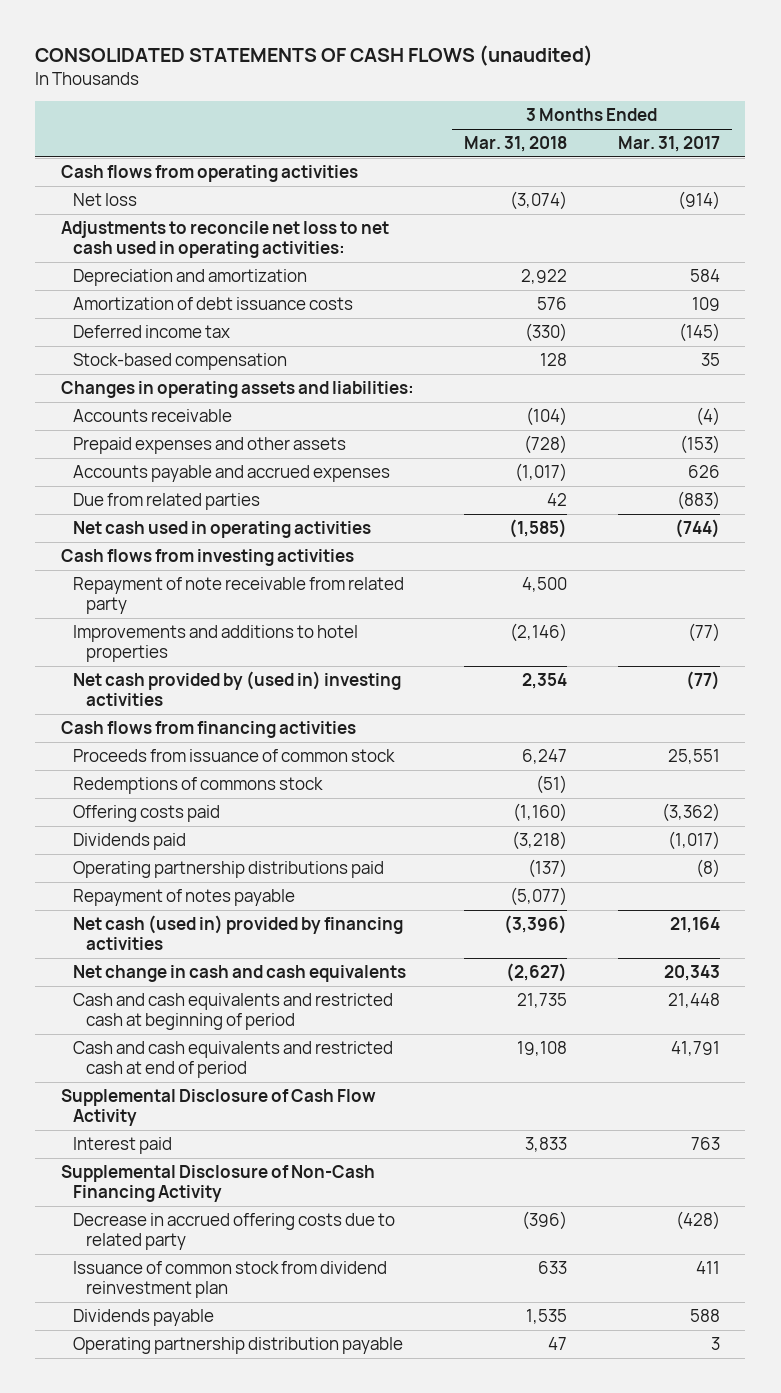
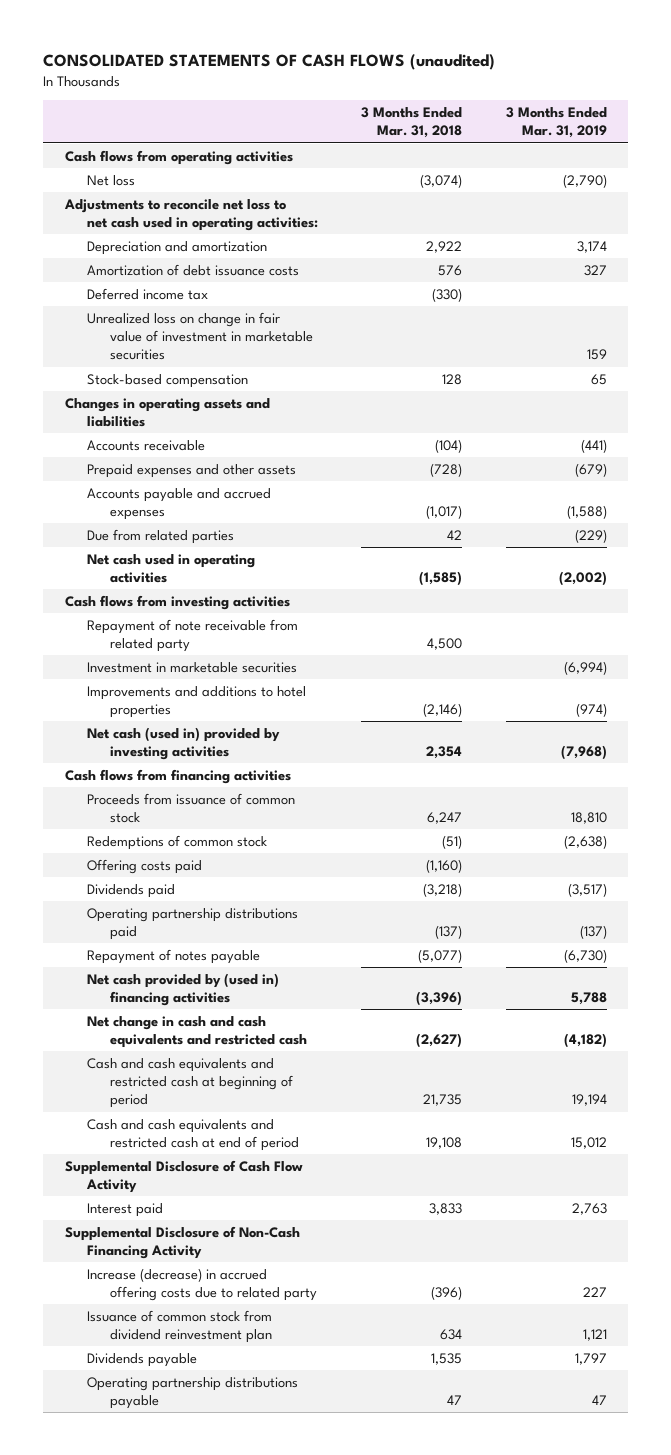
- | 3 Months Ended Mar. 31, 2018 | 3 Months Ended Mar. 31, 2017
+ | 3 Months Ended Mar. 31, 2018 | 3 Months Ended Mar. 31, 2019
+ Unrealized loss on change in fair value of investment in marketable securities | | 159
- Changes in operating assets and liabilities:
+ Changes in operating assets and liabilities
+ Investment in marketable securities | | (6,994)
- Net cash provided by (used in) investing activities | 2,354 | (77)
+ Net cash (used in) provided by investing activities | 2,354 | (7,968)
- Redemptions of commons stock | (51) |
+ Redemptions of common stock | (51) | (2,638)
- Net cash (used in) provided by financing activities | (3,396) | 21,164
- Net change in cash and cash equivalents | (2,627) | 20,343
+ Net cash provided by (used in) financing activities | (3,396) | 5,788
+ Net change in cash and cash equivalents and restricted cash | (2,627) | (4,182)
- Decrease in accrued offering costs due to related party | (396) | (428)
- Issuance of common stock from dividend reinvestment plan | 633 | 411
+ Increase (decrease) in accrued offering costs due to related party | (396) | 227
+ Issuance of common stock from dividend reinvestment plan | 634 | 1,121
- Operating partnership distribution payable | 47 | 3
+ Operating partnership distributions payable | 47 | 47

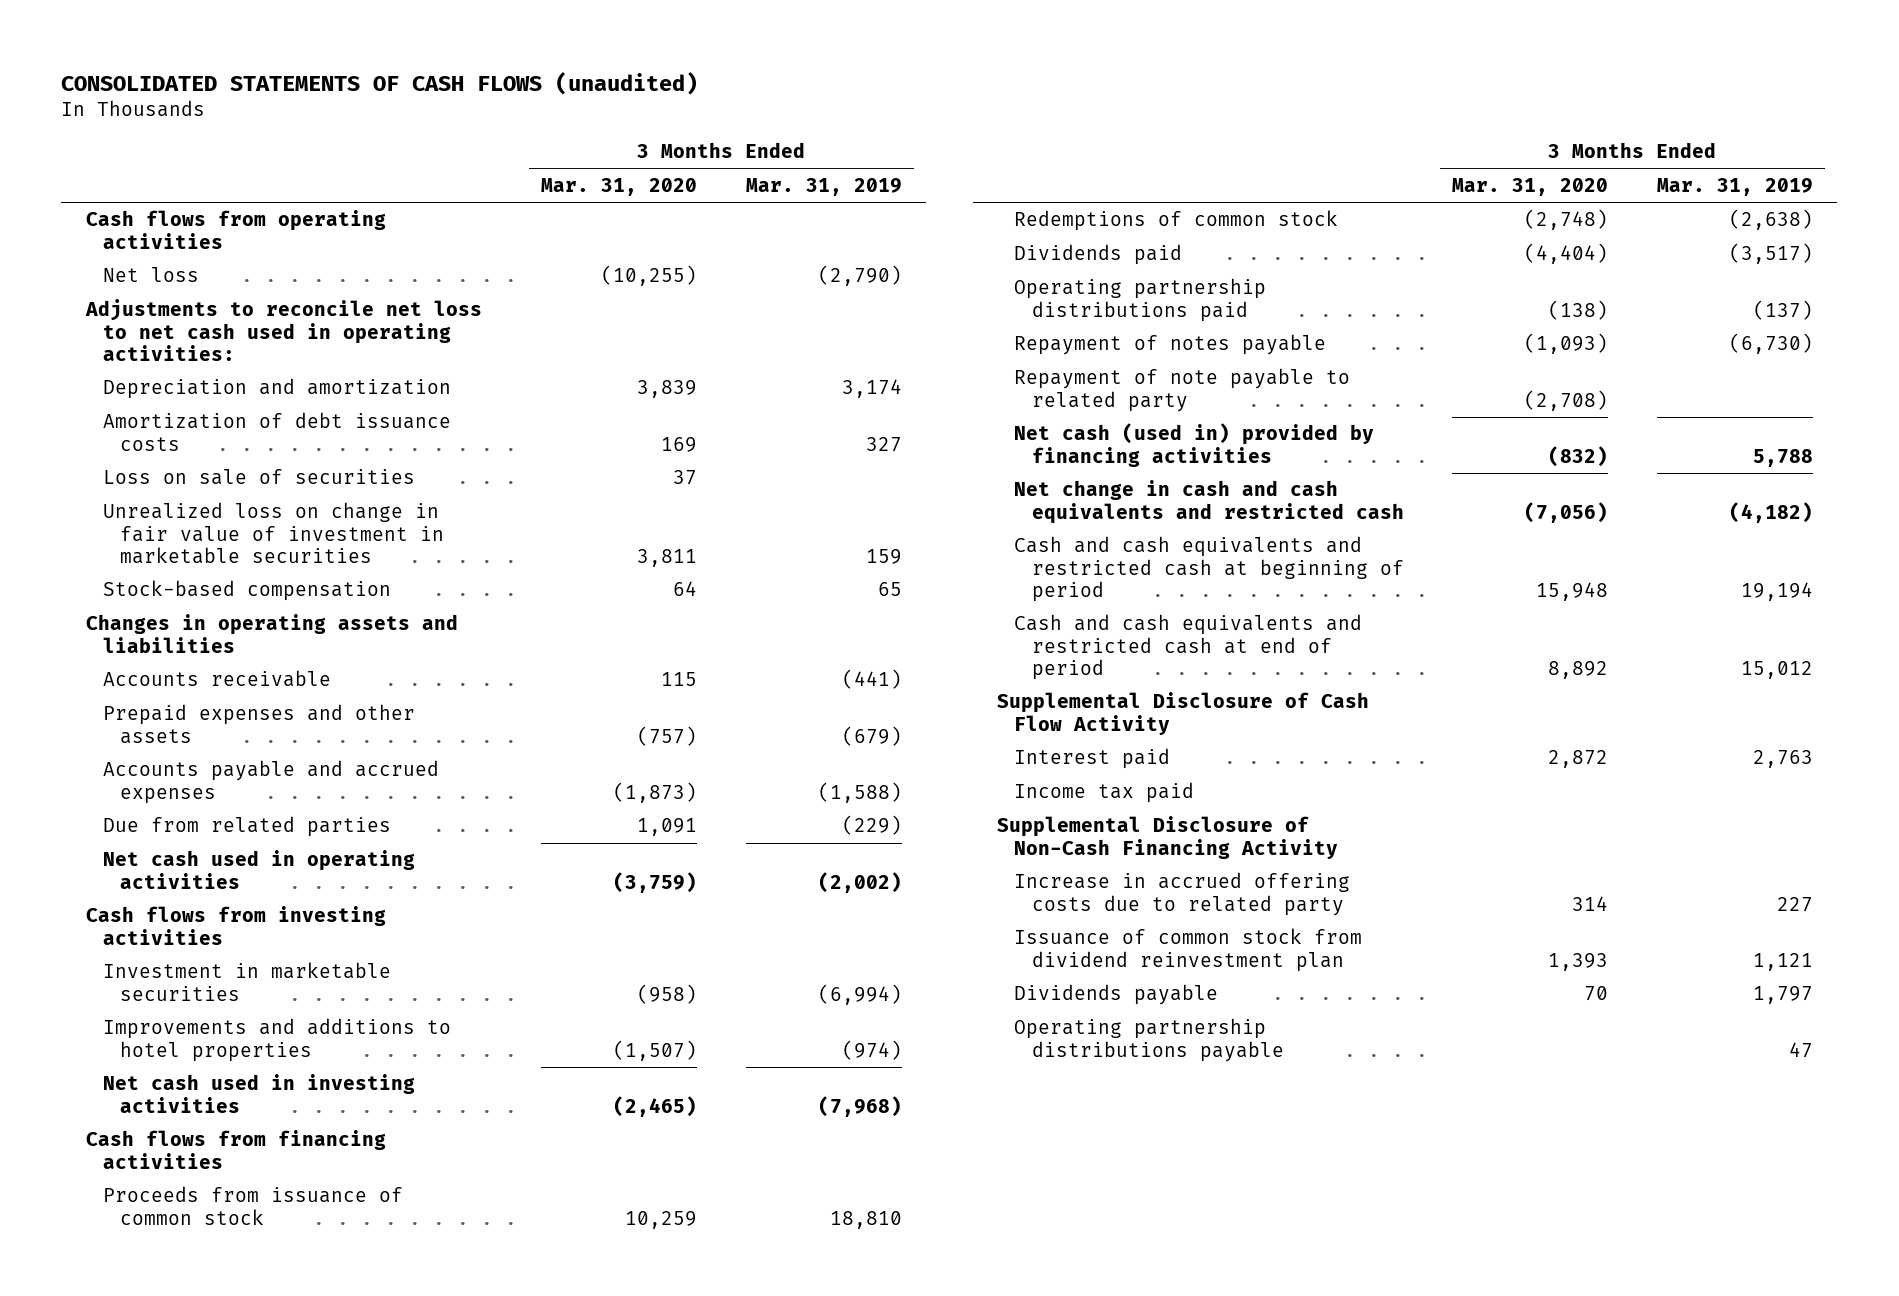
- | 3 Months Ended Mar. 31, 2018 | 3 Months Ended Mar. 31, 2019
+ | 3 Months Ended Mar. 31, 2020 | 3 Months Ended Mar. 31, 2019
- Deferred income tax | (330) |
+ Loss on sale of securities | 37 |
- Repayment of note receivable from related party | 4,500 |
- Net cash (used in) provided by investing activities | 2,354 | (7,968)
+ Net cash used in investing activities | (2,465) | (7,968)
- Offering costs paid | (1,160) |
- Net cash provided by (used in) financing activities | (3,396) | 5,788
+ Repayment of note payable to related party | (2,708) |
+ Net cash (used in) provided by financing activities | (832) | 5,788
+ Income tax paid
- Increase (decrease) in accrued offering costs due to related party | (396) | 227
+ Increase in accrued offering costs due to related party | 314 | 227

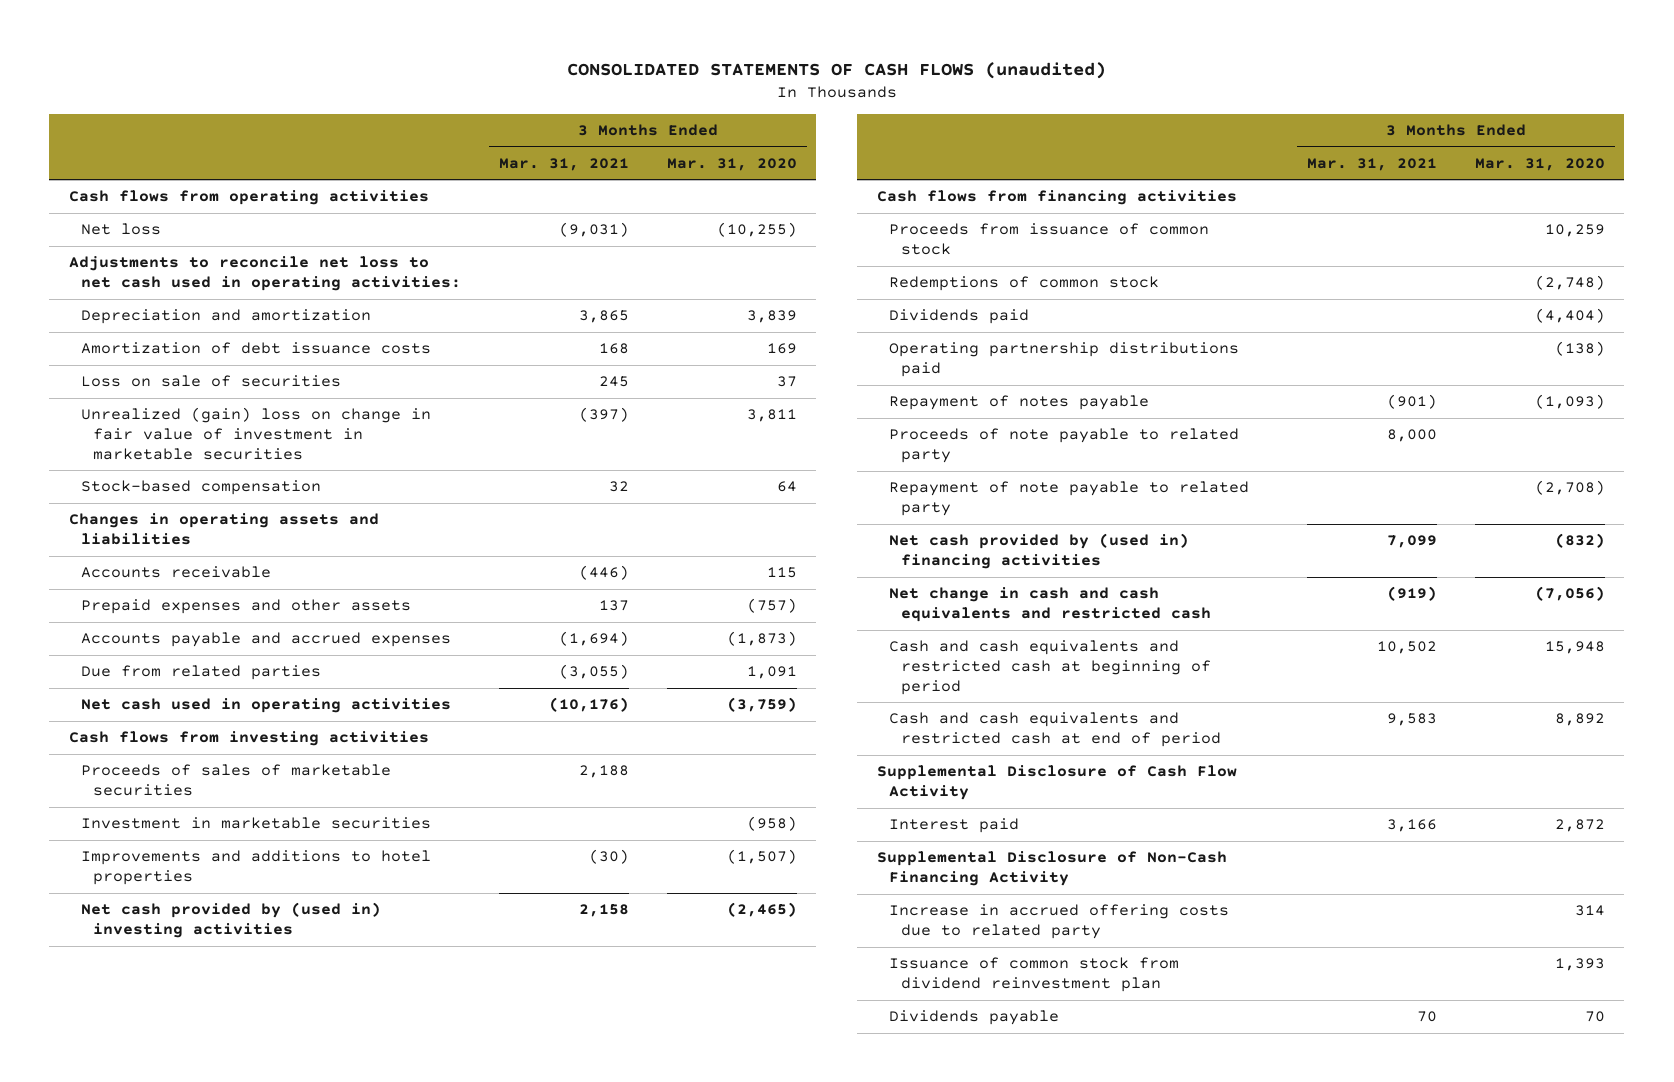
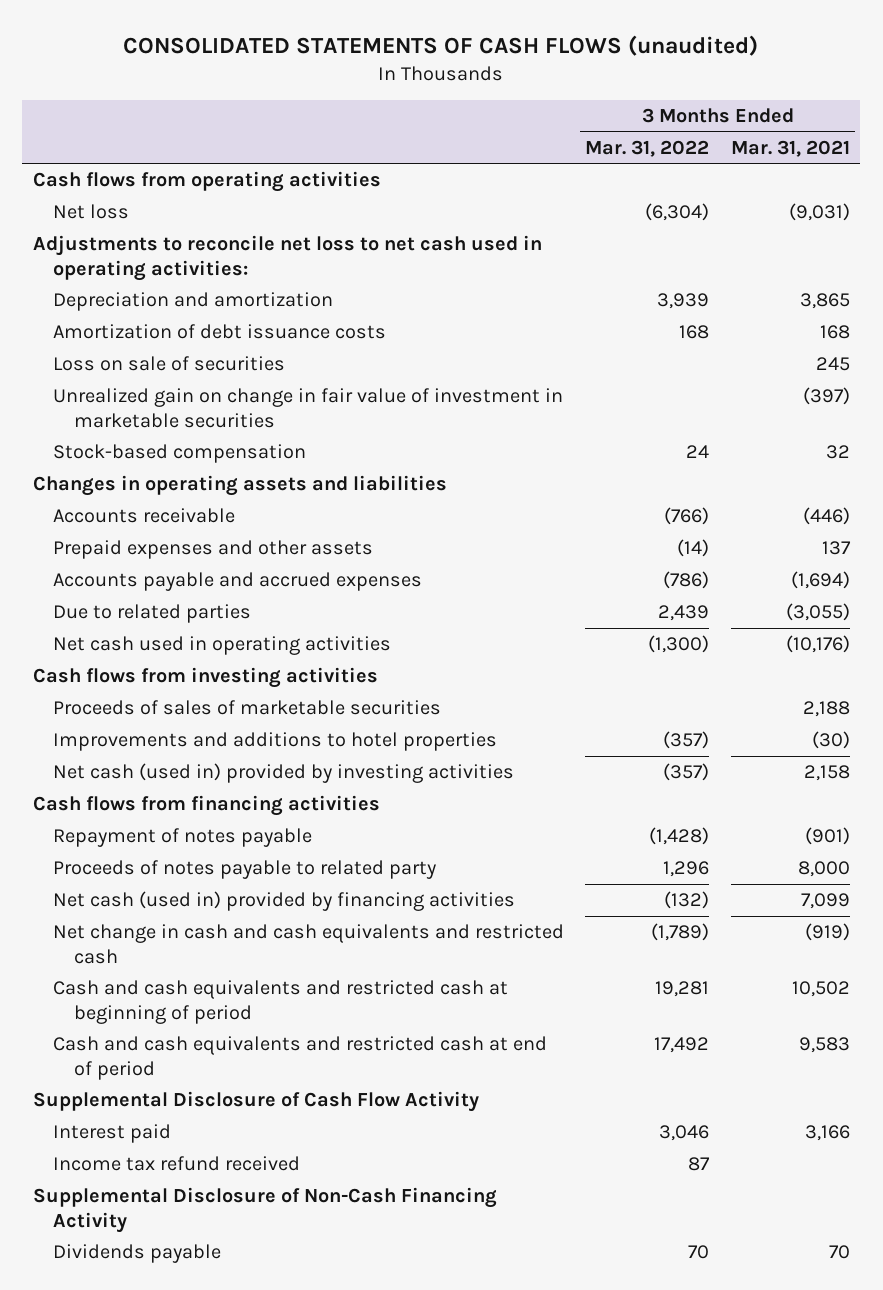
- | 3 Months Ended Mar. 31, 2021 | 3 Months Ended Mar. 31, 2020
+ | 3 Months Ended Mar. 31, 2022 | 3 Months Ended Mar. 31, 2021
- Unrealized (gain) loss on change in fair value of investment in marketable securities | (397) | 3,811
+ Unrealized gain on change in fair value of investment in marketable securities | | (397)
- Due from related parties | (3,055) | 1,091
+ Due to related parties | 2,439 | (3,055)
- Investment in marketable securities | | (958)
- Net cash provided by (used in) investing activities | 2,158 | (2,465)
+ Net cash (used in) provided by investing activities | (357) | 2,158
- Proceeds from issuance of common stock | | 10,259
- Redemptions of common stock | | (2,748)
- Dividends paid | | (4,404)
- Operating partnership distributions paid | | (138)
- Proceeds of note payable to related party | 8,000 |
- Repayment of note payable to related party | | (2,708)
- Net cash provided by (used in) financing activities | 7,099 | (832)
+ Proceeds of notes payable to related party | 1,296 | 8,000
+ Net cash (used in) provided by financing activities | (132) | 7,099
+ Income tax refund received | 87 |
- Increase in accrued offering costs due to related party | | 314
- Issuance of common stock from dividend reinvestment plan | | 1,393

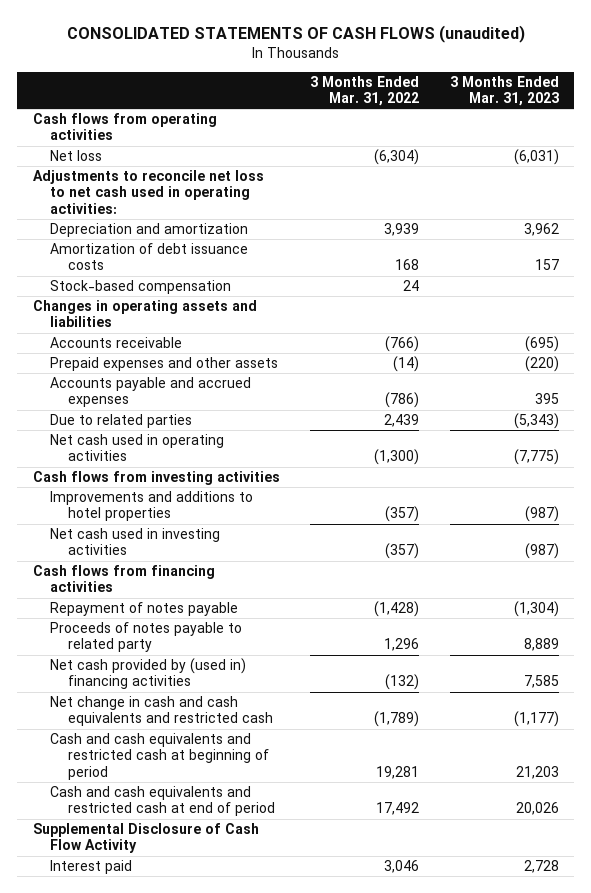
- | 3 Months Ended Mar. 31, 2022 | 3 Months Ended Mar. 31, 2021
+ | 3 Months Ended Mar. 31, 2022 | 3 Months Ended Mar. 31, 2023
- Loss on sale of securities | | 245
- Unrealized gain on change in fair value of investment in marketable securities | | (397)
- Proceeds of sales of marketable securities | | 2,188
- Net cash (used in) provided by investing activities | (357) | 2,158
+ Net cash used in investing activities | (357) | (987)
- Net cash (used in) provided by financing activities | (132) | 7,099
+ Net cash provided by (used in) financing activities | (132) | 7,585
- Income tax refund received | 87 |
- Supplemental Disclosure of Non-Cash Financing Activity
- Dividends payable | 70 | 70

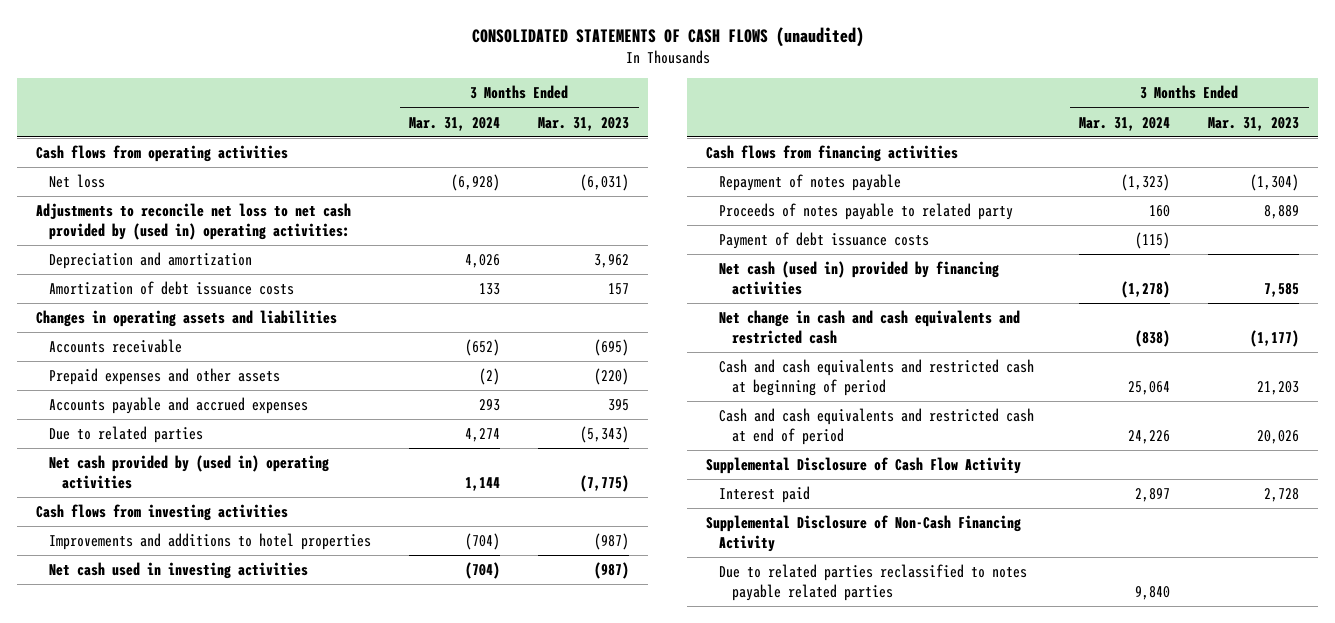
- | 3 Months Ended Mar. 31, 2022 | 3 Months Ended Mar. 31, 2023
+ | 3 Months Ended Mar. 31, 2024 | 3 Months Ended Mar. 31, 2023
- Adjustments to reconcile net loss to net cash used in operating activities:
+ Adjustments to reconcile net loss to net cash provided by (used in) operating activities:
- Stock-based compensation | 24 |
- Net cash used in operating activities | (1,300) | (7,775)
+ Net cash provided by (used in) operating activities | 1,144 | (7,775)
- Net cash provided by (used in) financing activities | (132) | 7,585
+ Payment of debt issuance costs | (115) |
+ Net cash (used in) provided by financing activities | (1,278) | 7,585
+ Supplemental Disclosure of Non-Cash Financing Activity
+ Due to related parties reclassified to notes payable related parties | 9,840 |

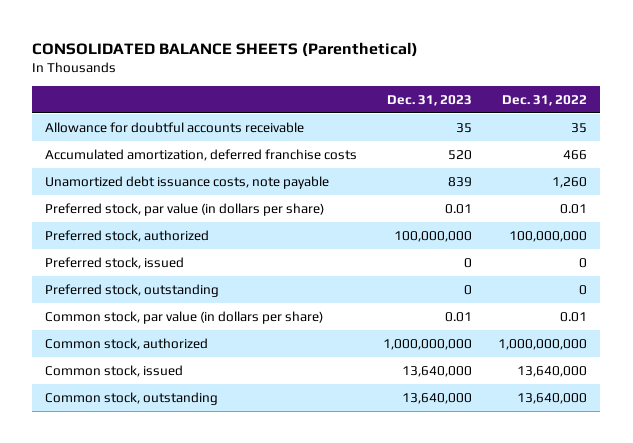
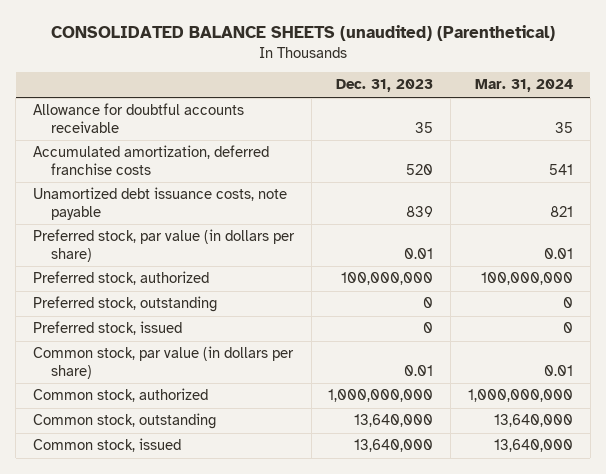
- CONSOLIDATED BALANCE SHEETS (Parenthetical)
+ CONSOLIDATED BALANCE SHEETS (unaudited) (Parenthetical)
- | Dec. 31, 2023 | Dec. 31, 2022
+ | Dec. 31, 2023 | Mar. 31, 2024
moved down: Preferred stock, issued | 0 | 0
moved down: Common stock, issued | 13,640,000 | 13,640,000

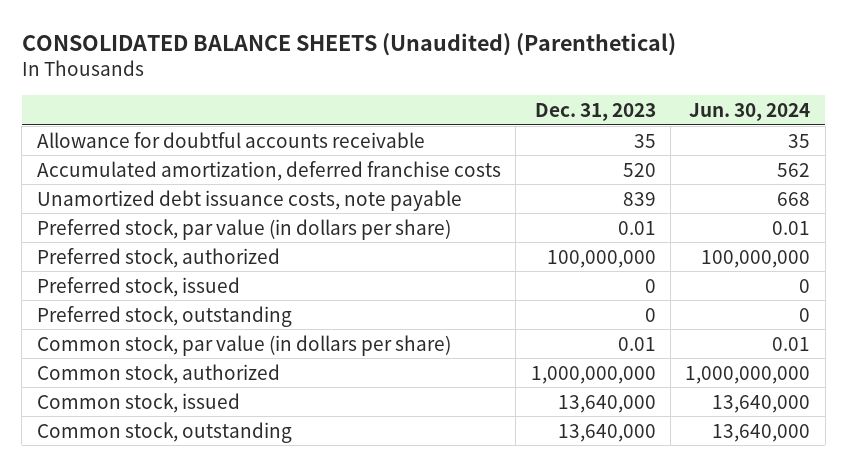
- CONSOLIDATED BALANCE SHEETS (unaudited) (Parenthetical)
+ CONSOLIDATED BALANCE SHEETS (Unaudited) (Parenthetical)
- | Dec. 31, 2023 | Mar. 31, 2024
+ | Dec. 31, 2023 | Jun. 30, 2024
moved down: Preferred stock, outstanding | 0 | 0
moved down: Common stock, outstanding | 13,640,000 | 13,640,000

